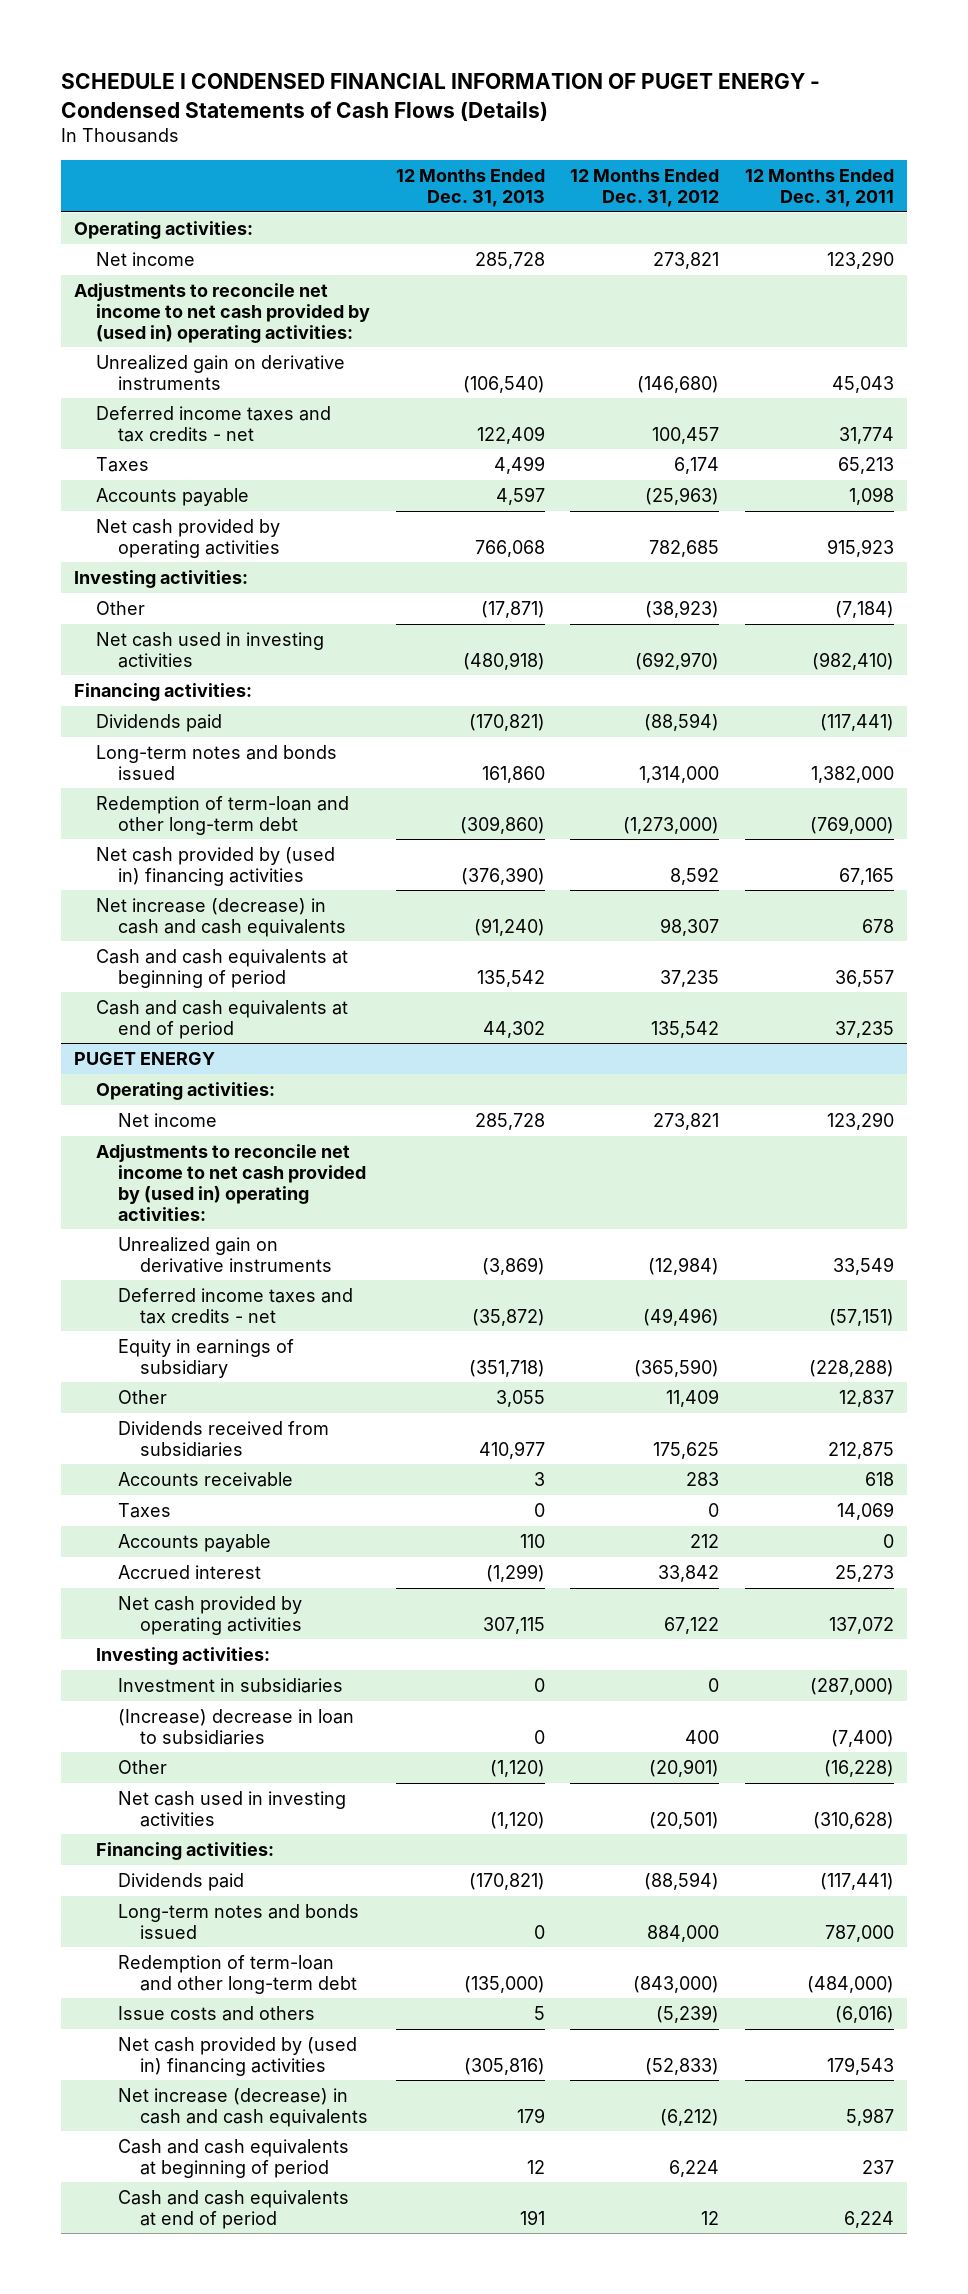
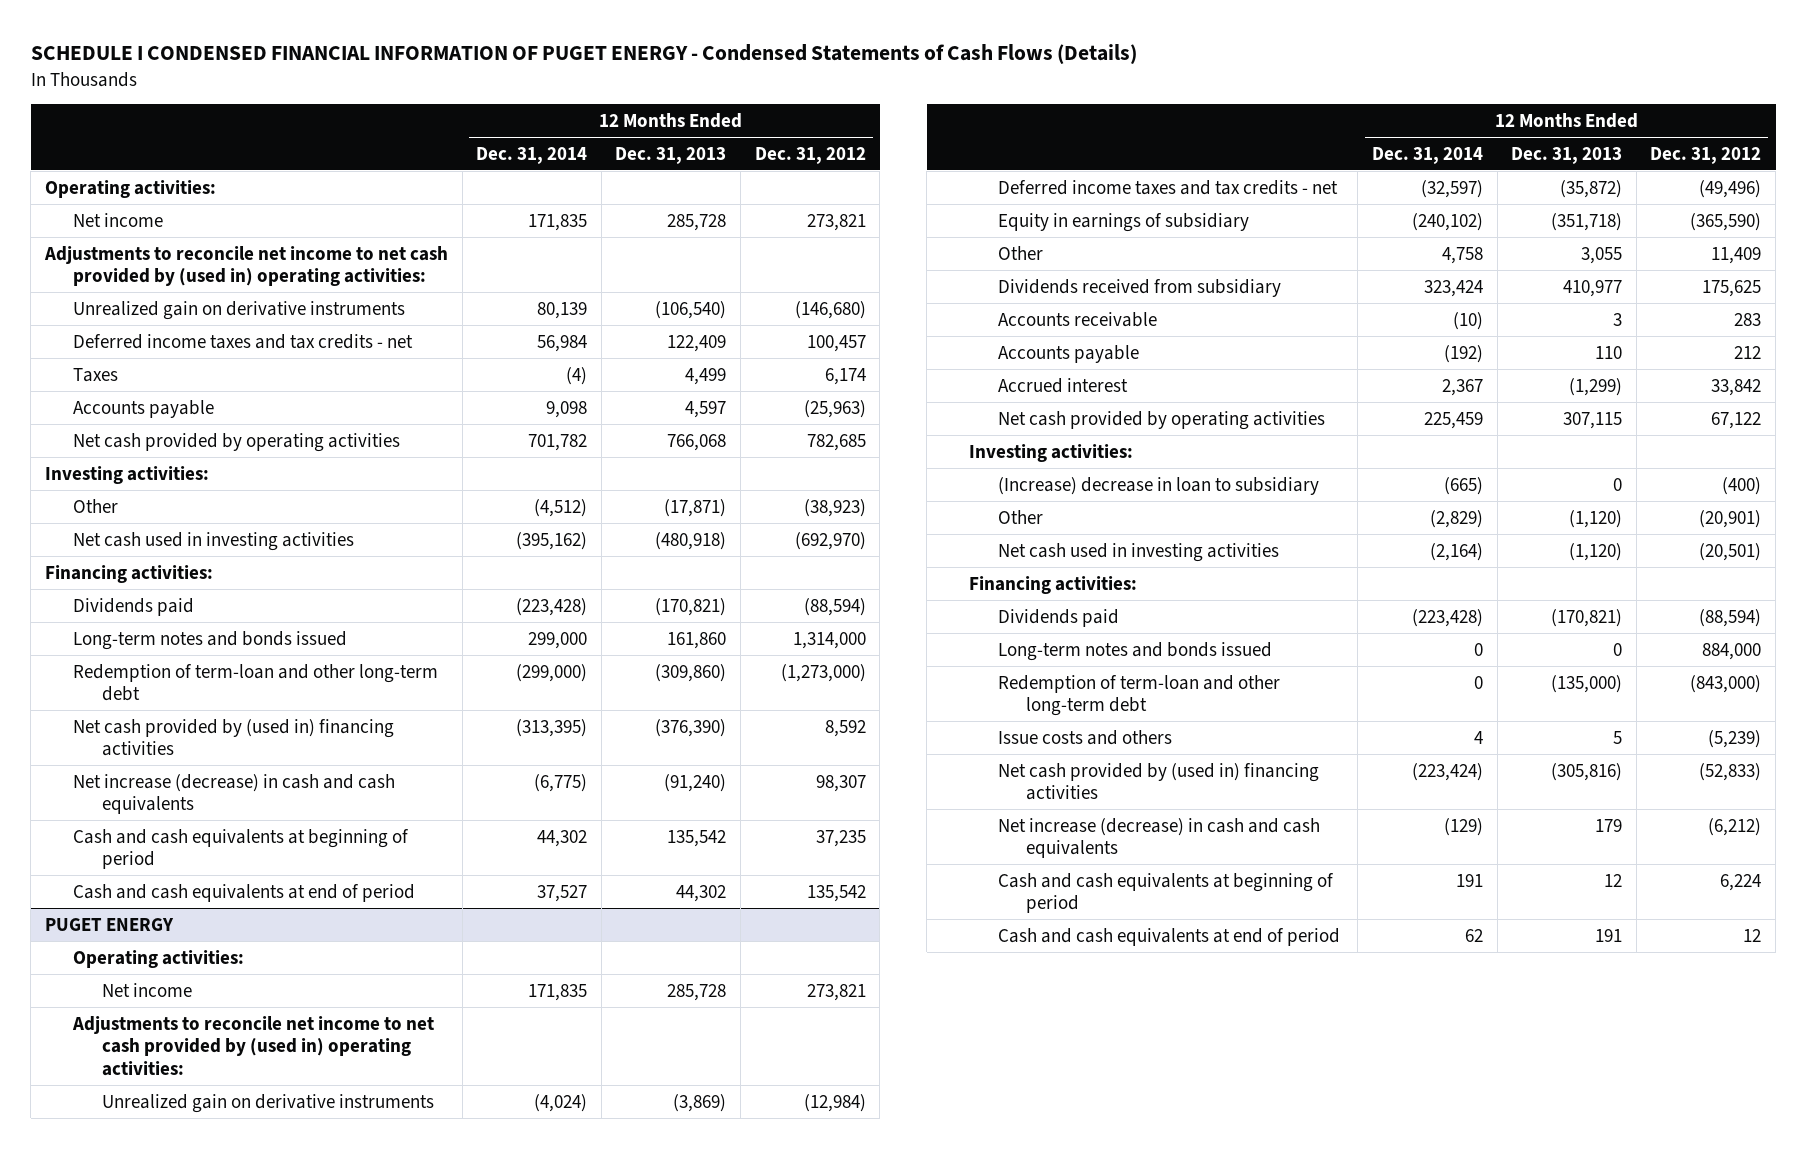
- | 12 Months Ended Dec. 31, 2013 | 12 Months Ended Dec. 31, 2012 | 12 Months Ended Dec. 31, 2011
+ | 12 Months Ended Dec. 31, 2014 | 12 Months Ended Dec. 31, 2013 | 12 Months Ended Dec. 31, 2012
@ PUGET ENERGY
- Dividends received from subsidiaries | 410,977 | 175,625 | 212,875
+ Dividends received from subsidiary | 323,424 | 410,977 | 175,625
- Taxes | 0 | 0 | 14,069
- Investment in subsidiaries | 0 | 0 | (287,000)
- (Increase) decrease in loan to subsidiaries | 0 | 400 | (7,400)
+ (Increase) decrease in loan to subsidiary | (665) | 0 | (400)

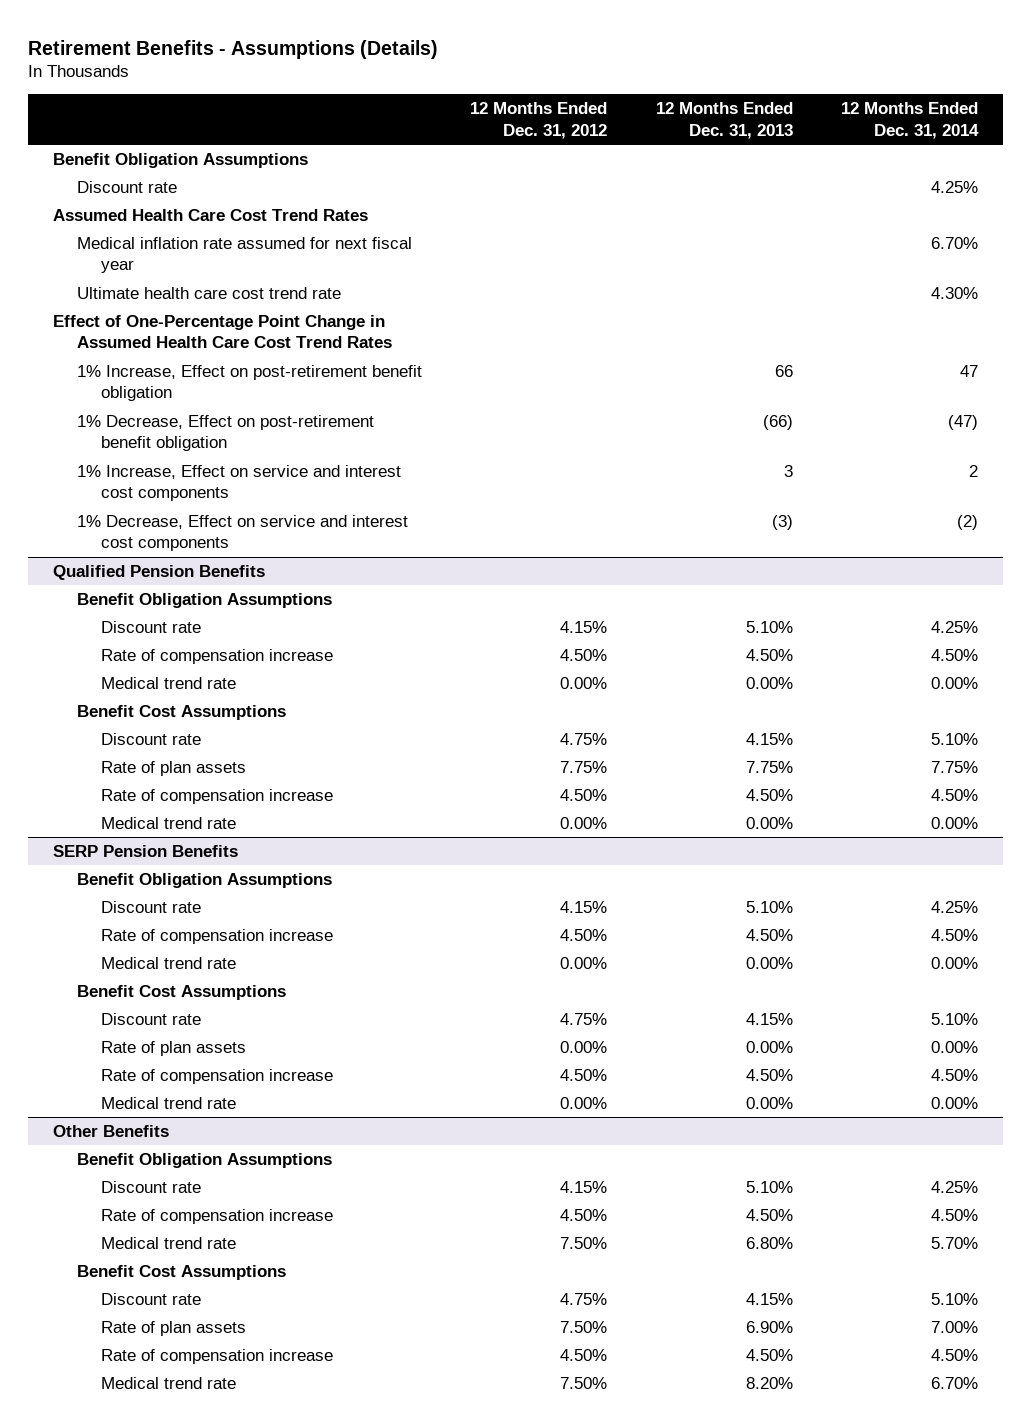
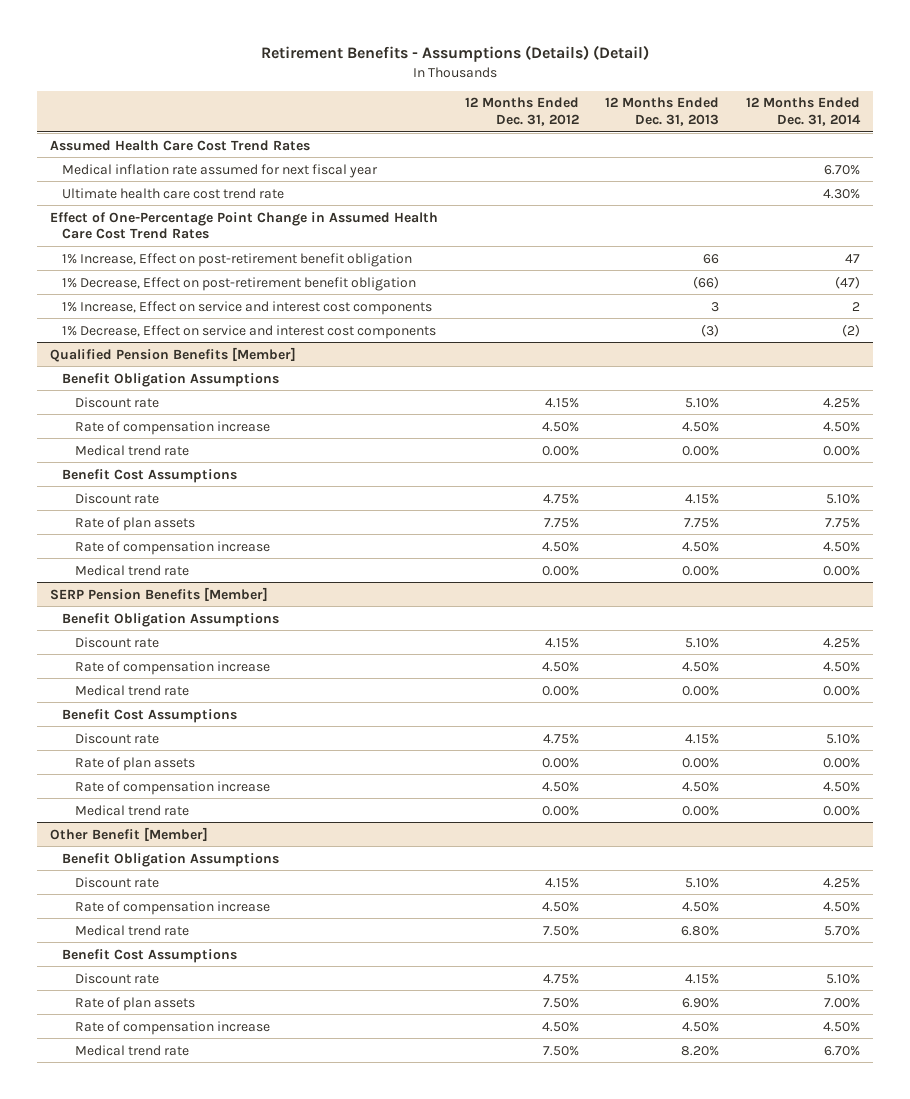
- Retirement Benefits - Assumptions (Details)
+ Retirement Benefits - Assumptions (Details) (Detail)
- Benefit Obligation Assumptions
- Discount rate | | | 4.25%
- Qualified Pension Benefits
+ Qualified Pension Benefits [Member]
- SERP Pension Benefits
+ SERP Pension Benefits [Member]
- Other Benefits
+ Other Benefit [Member]

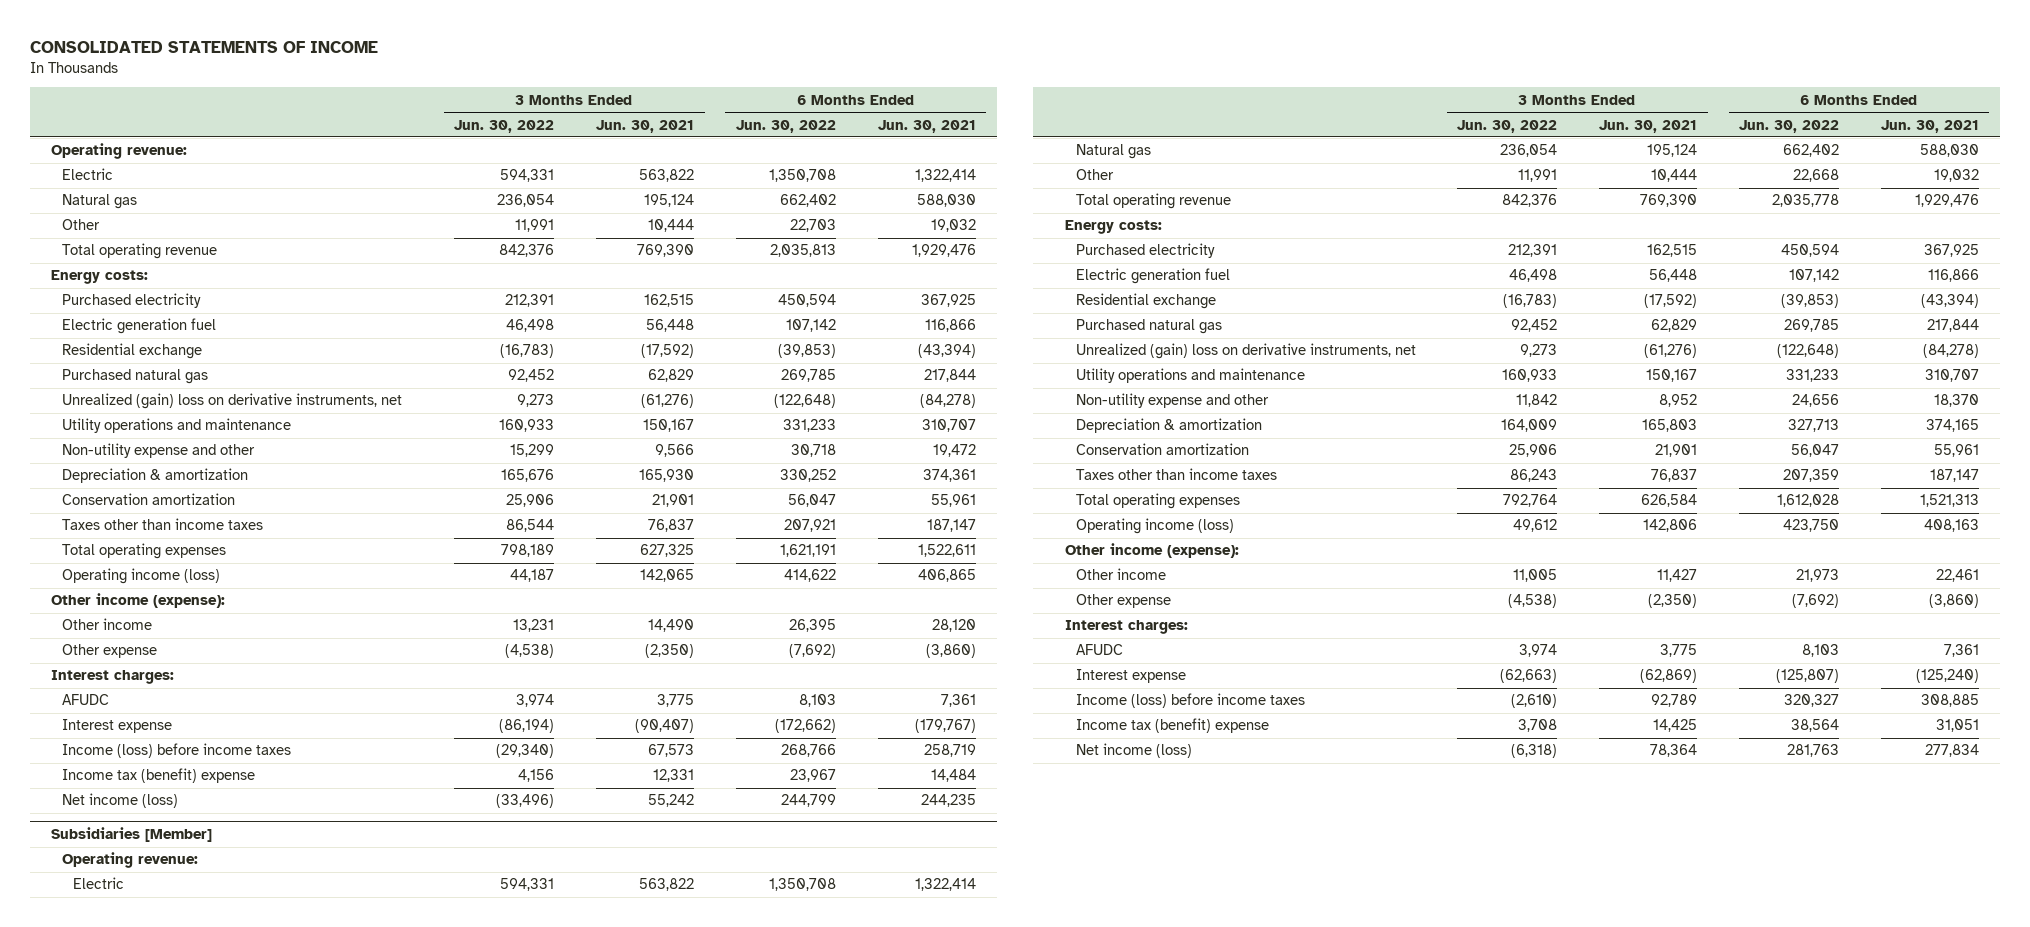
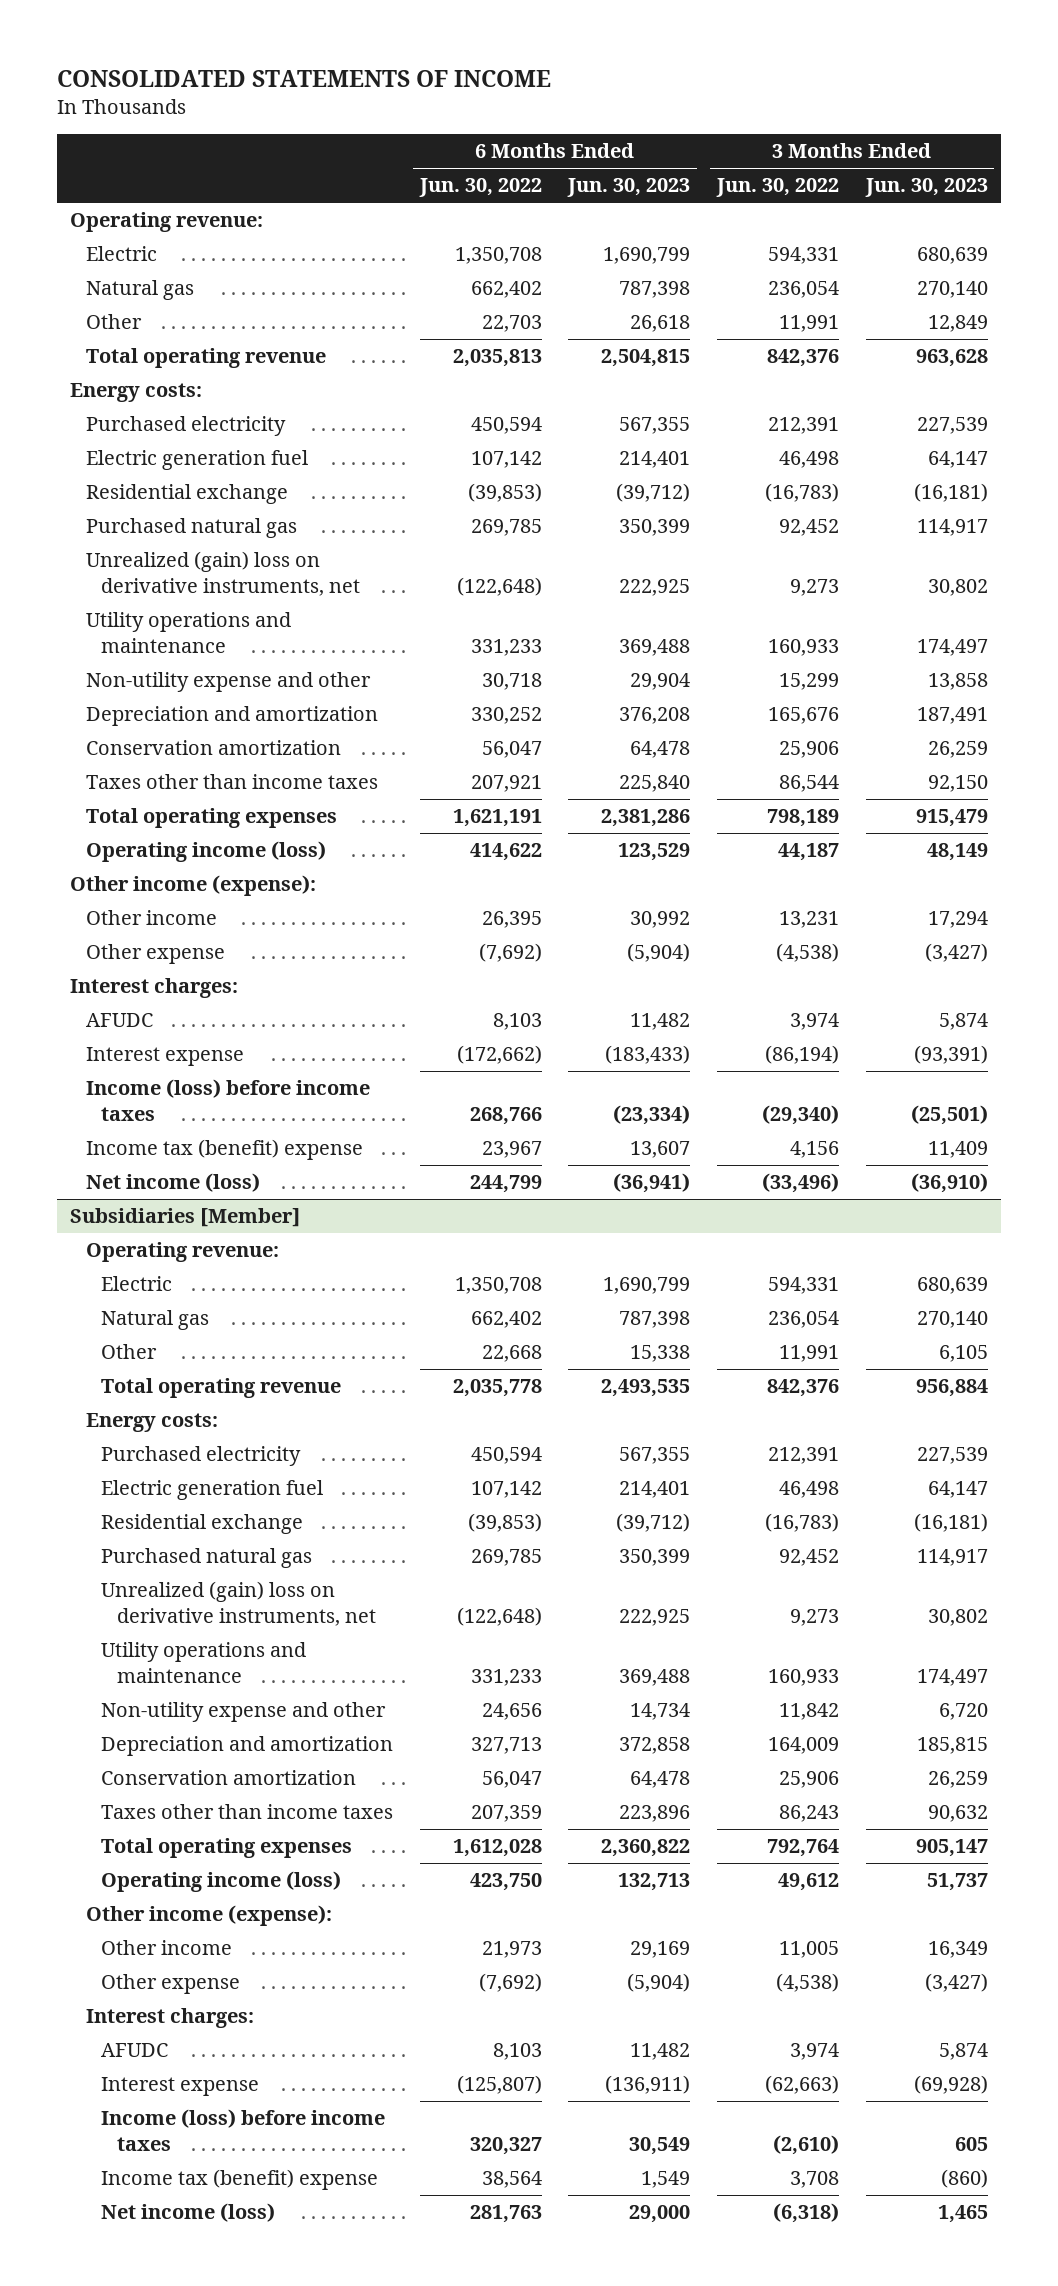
- | 3 Months Ended Jun. 30, 2022 | 3 Months Ended Jun. 30, 2021 | 6 Months Ended Jun. 30, 2022 | 6 Months Ended Jun. 30, 2021
+ | 6 Months Ended Jun. 30, 2022 | 6 Months Ended Jun. 30, 2023 | 3 Months Ended Jun. 30, 2022 | 3 Months Ended Jun. 30, 2023
- Depreciation & amortization | 165,676 | 165,930 | 330,252 | 374,361
+ Depreciation and amortization | 330,252 | 376,208 | 165,676 | 187,491
@ Subsidiaries [Member]
- Depreciation & amortization | 164,009 | 165,803 | 327,713 | 374,165
+ Depreciation and amortization | 327,713 | 372,858 | 164,009 | 185,815

